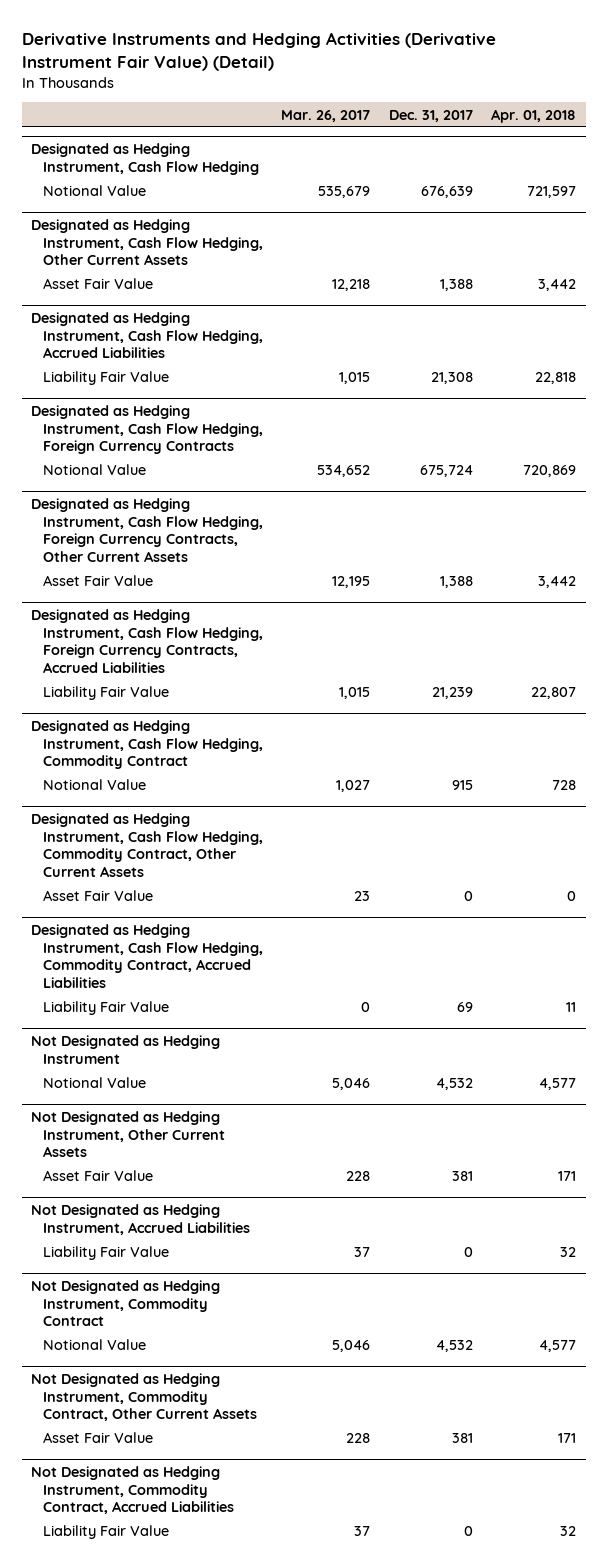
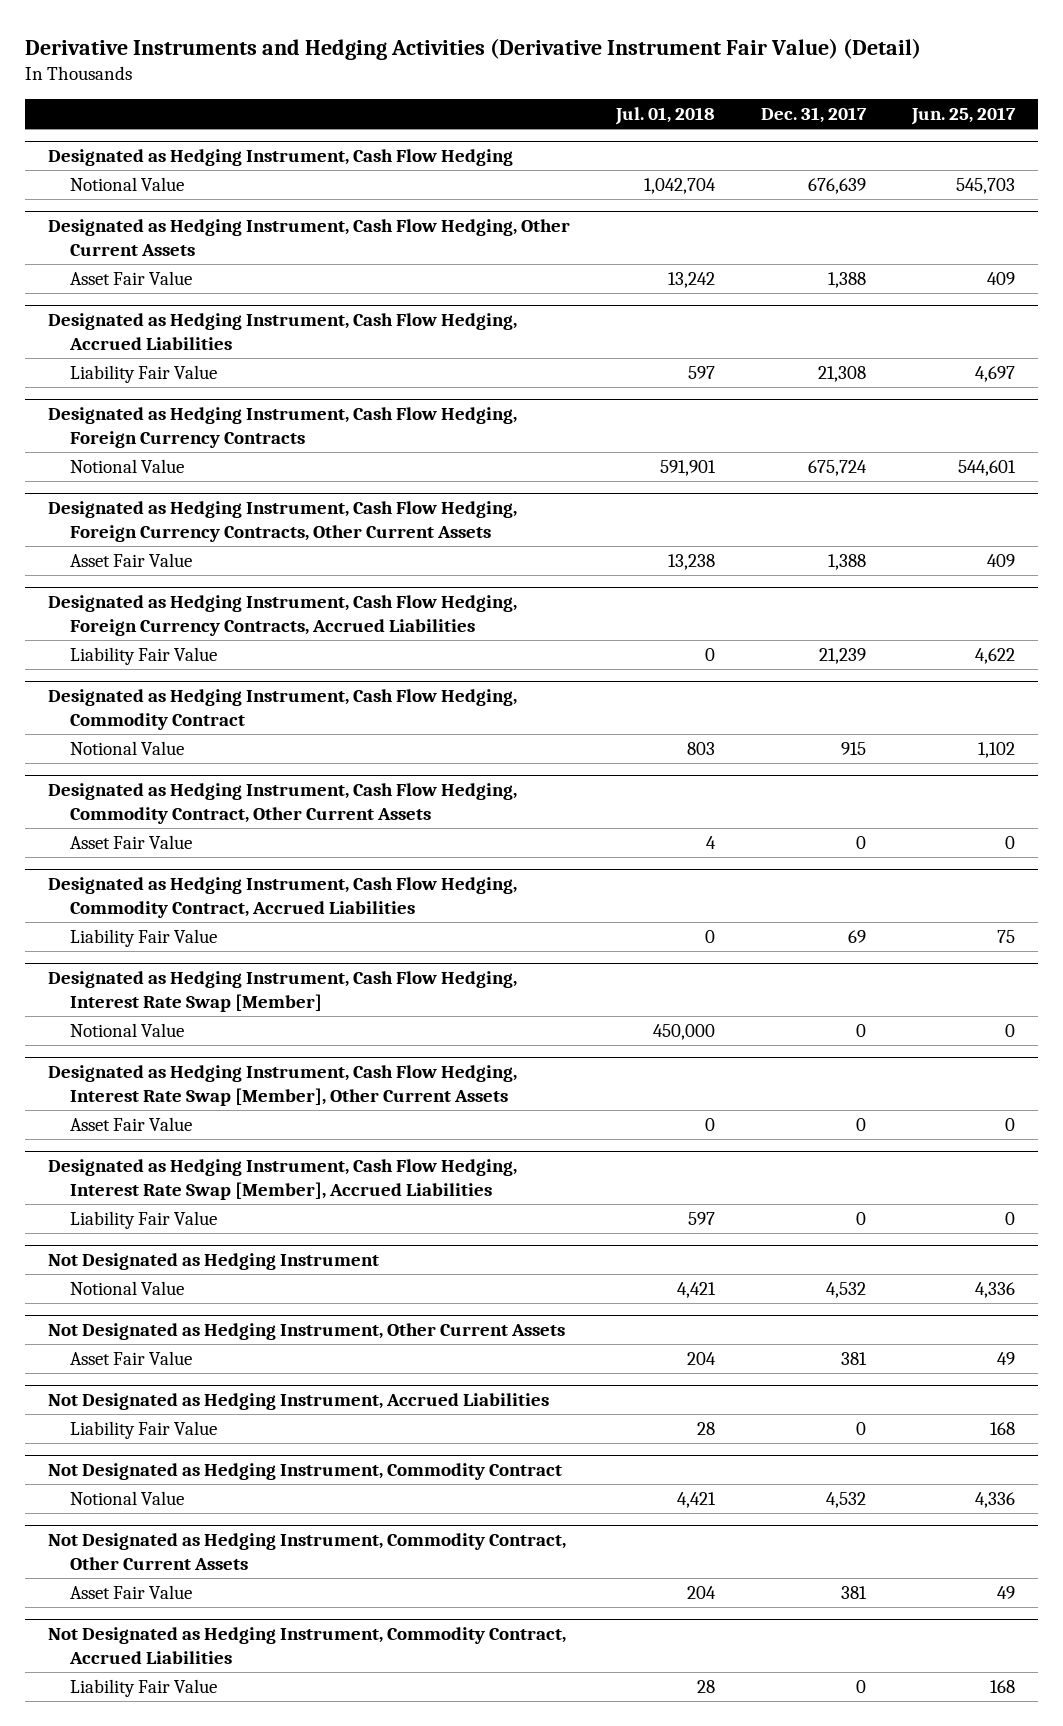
- | Mar. 26, 2017 | Dec. 31, 2017 | Apr. 01, 2018
+ | Jul. 01, 2018 | Dec. 31, 2017 | Jun. 25, 2017
+ Designated as Hedging Instrument, Cash Flow Hedging, Interest Rate Swap [Member]
+ Notional Value | 450,000 | 0 | 0
+ Designated as Hedging Instrument, Cash Flow Hedging, Interest Rate Swap [Member], Other Current Assets
+ Asset Fair Value | 0 | 0 | 0
+ Designated as Hedging Instrument, Cash Flow Hedging, Interest Rate Swap [Member], Accrued Liabilities
+ Liability Fair Value | 597 | 0 | 0

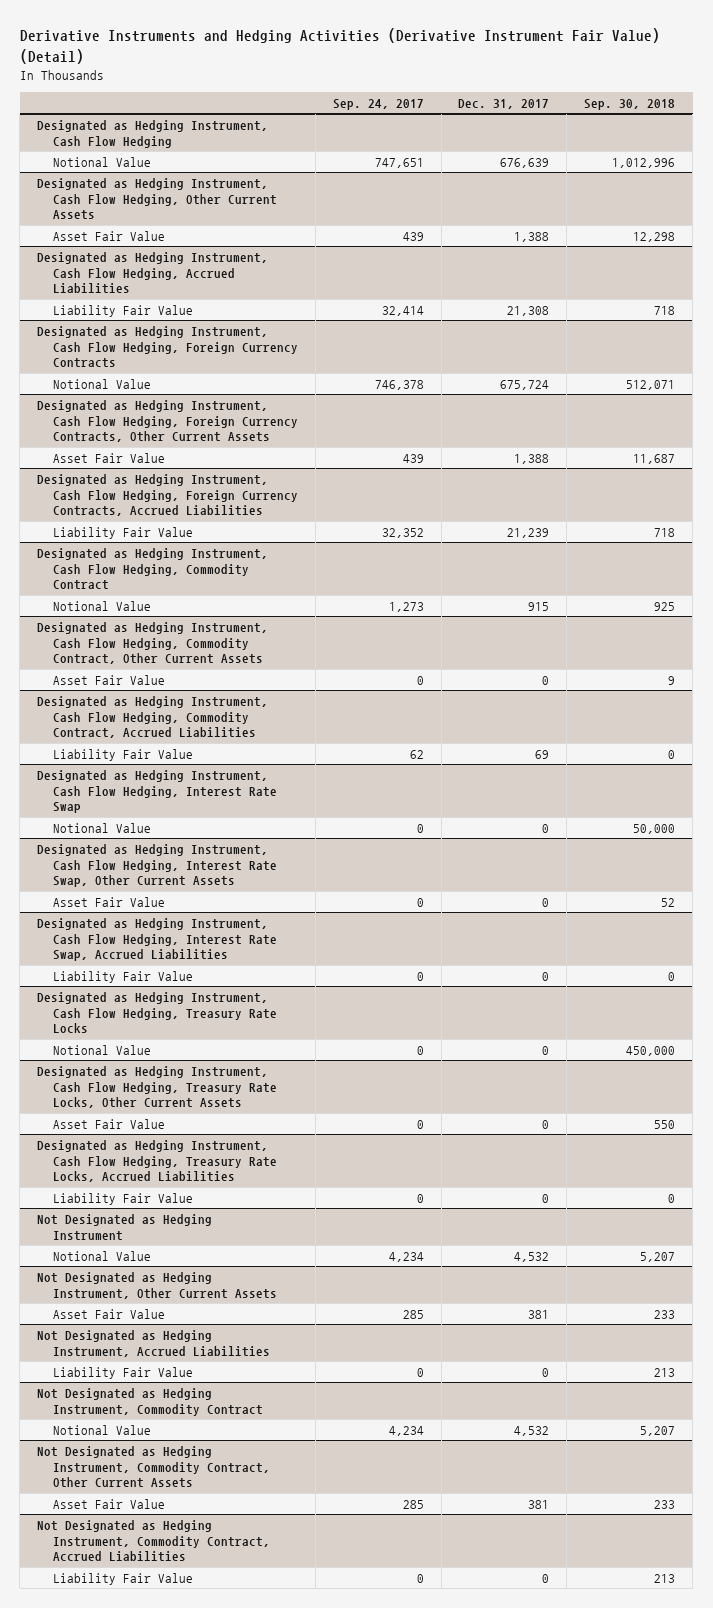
- | Jul. 01, 2018 | Dec. 31, 2017 | Jun. 25, 2017
+ | Sep. 24, 2017 | Dec. 31, 2017 | Sep. 30, 2018
- Designated as Hedging Instrument, Cash Flow Hedging, Interest Rate Swap [Member]
+ Designated as Hedging Instrument, Cash Flow Hedging, Interest Rate Swap
- Designated as Hedging Instrument, Cash Flow Hedging, Interest Rate Swap [Member], Other Current Assets
+ Designated as Hedging Instrument, Cash Flow Hedging, Interest Rate Swap, Other Current Assets
- Designated as Hedging Instrument, Cash Flow Hedging, Interest Rate Swap [Member], Accrued Liabilities
+ Designated as Hedging Instrument, Cash Flow Hedging, Interest Rate Swap, Accrued Liabilities
+ Designated as Hedging Instrument, Cash Flow Hedging, Treasury Rate Locks
+ Notional Value | 0 | 0 | 450,000
+ Designated as Hedging Instrument, Cash Flow Hedging, Treasury Rate Locks, Other Current Assets
+ Asset Fair Value | 0 | 0 | 550
+ Designated as Hedging Instrument, Cash Flow Hedging, Treasury Rate Locks, Accrued Liabilities
+ Liability Fair Value | 0 | 0 | 0

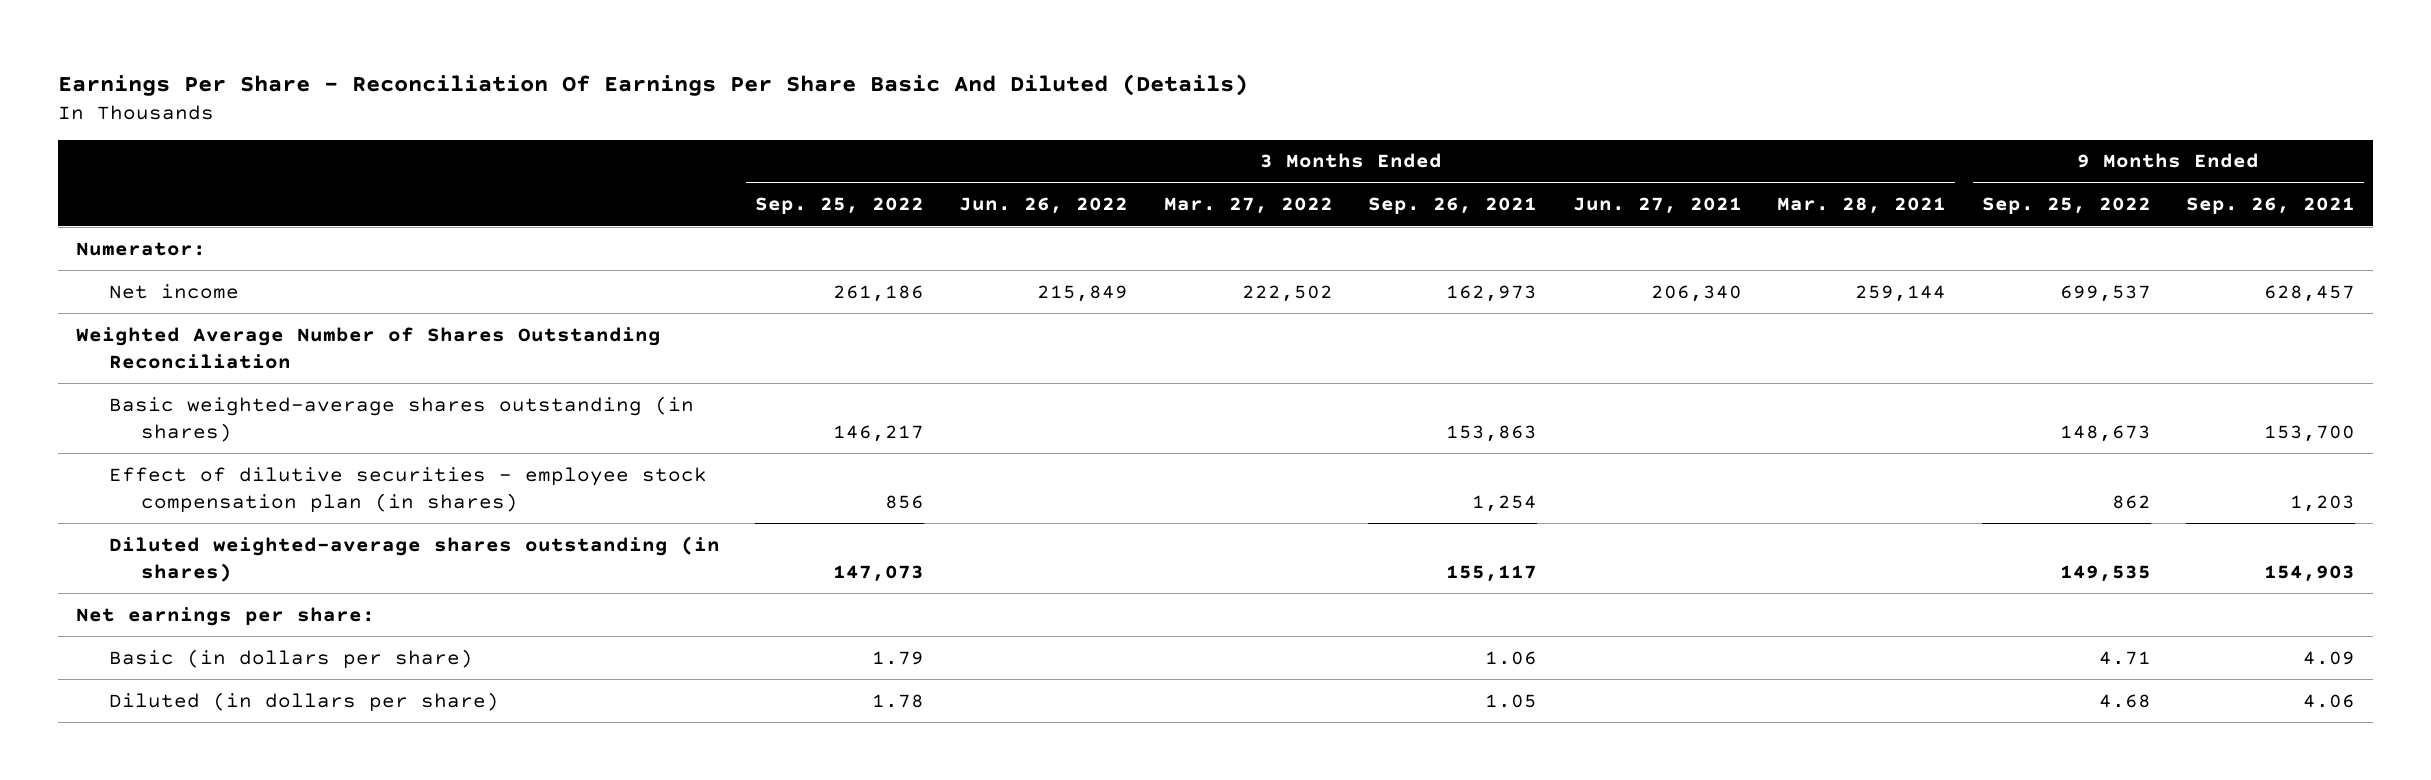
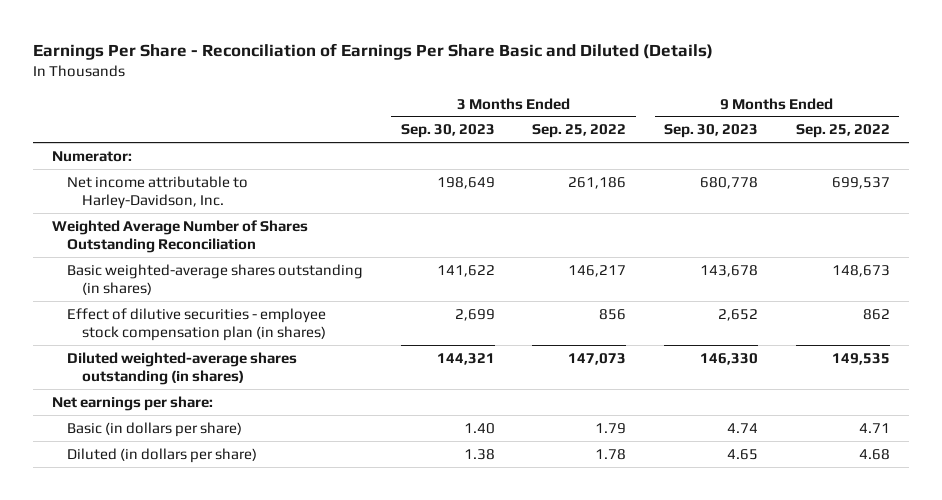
- Earnings Per Share - Reconciliation Of Earnings Per Share Basic And Diluted (Details)
+ Earnings Per Share - Reconciliation of Earnings Per Share Basic and Diluted (Details)
- | 3 Months Ended Sep. 25, 2022 | 3 Months Ended Jun. 26, 2022 | 3 Months Ended Mar. 27, 2022 | 3 Months Ended Sep. 26, 2021 | 3 Months Ended Jun. 27, 2021 | 3 Months Ended Mar. 28, 2021 | 9 Months Ended Sep. 25, 2022 | 9 Months Ended Sep. 26, 2021
+ | 3 Months Ended Sep. 30, 2023 | 3 Months Ended Sep. 25, 2022 | 9 Months Ended Sep. 30, 2023 | 9 Months Ended Sep. 25, 2022
- Net income | 261,186 | 215,849 | 222,502 | 162,973 | 206,340 | 259,144 | 699,537 | 628,457
+ Net income attributable to Harley-Davidson, Inc. | 198,649 | 261,186 | 680,778 | 699,537

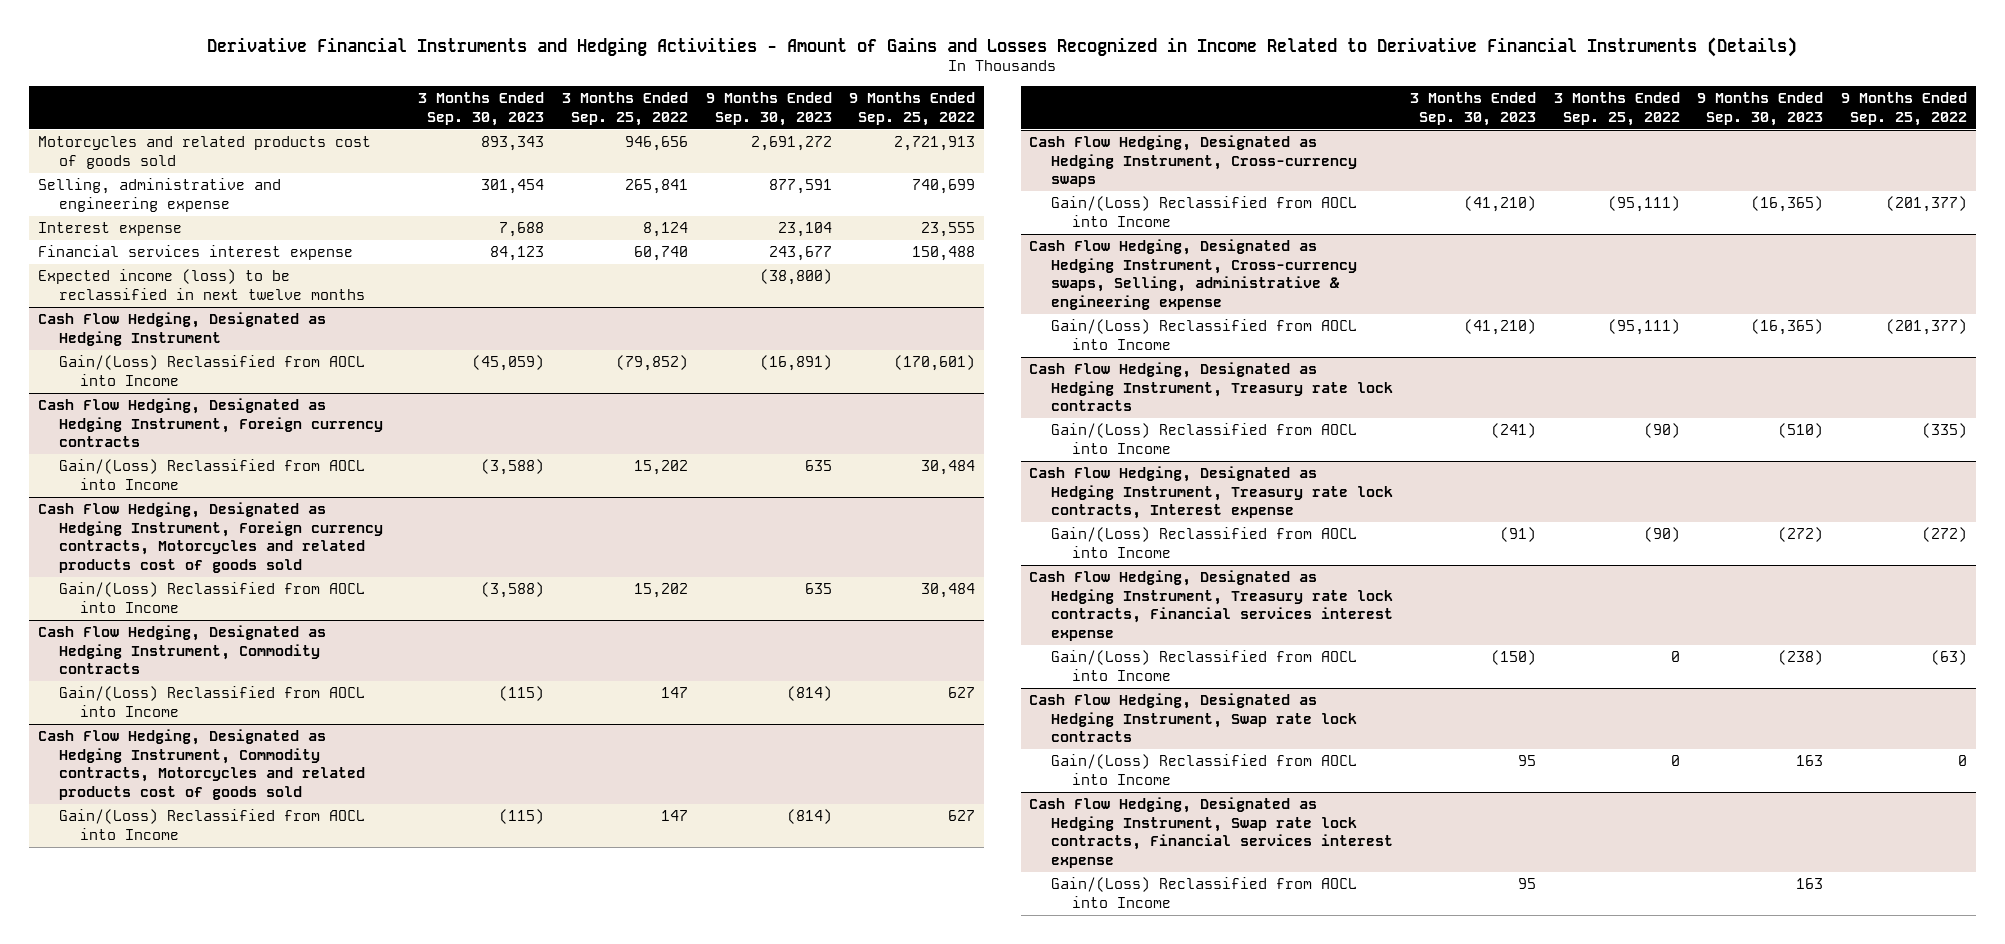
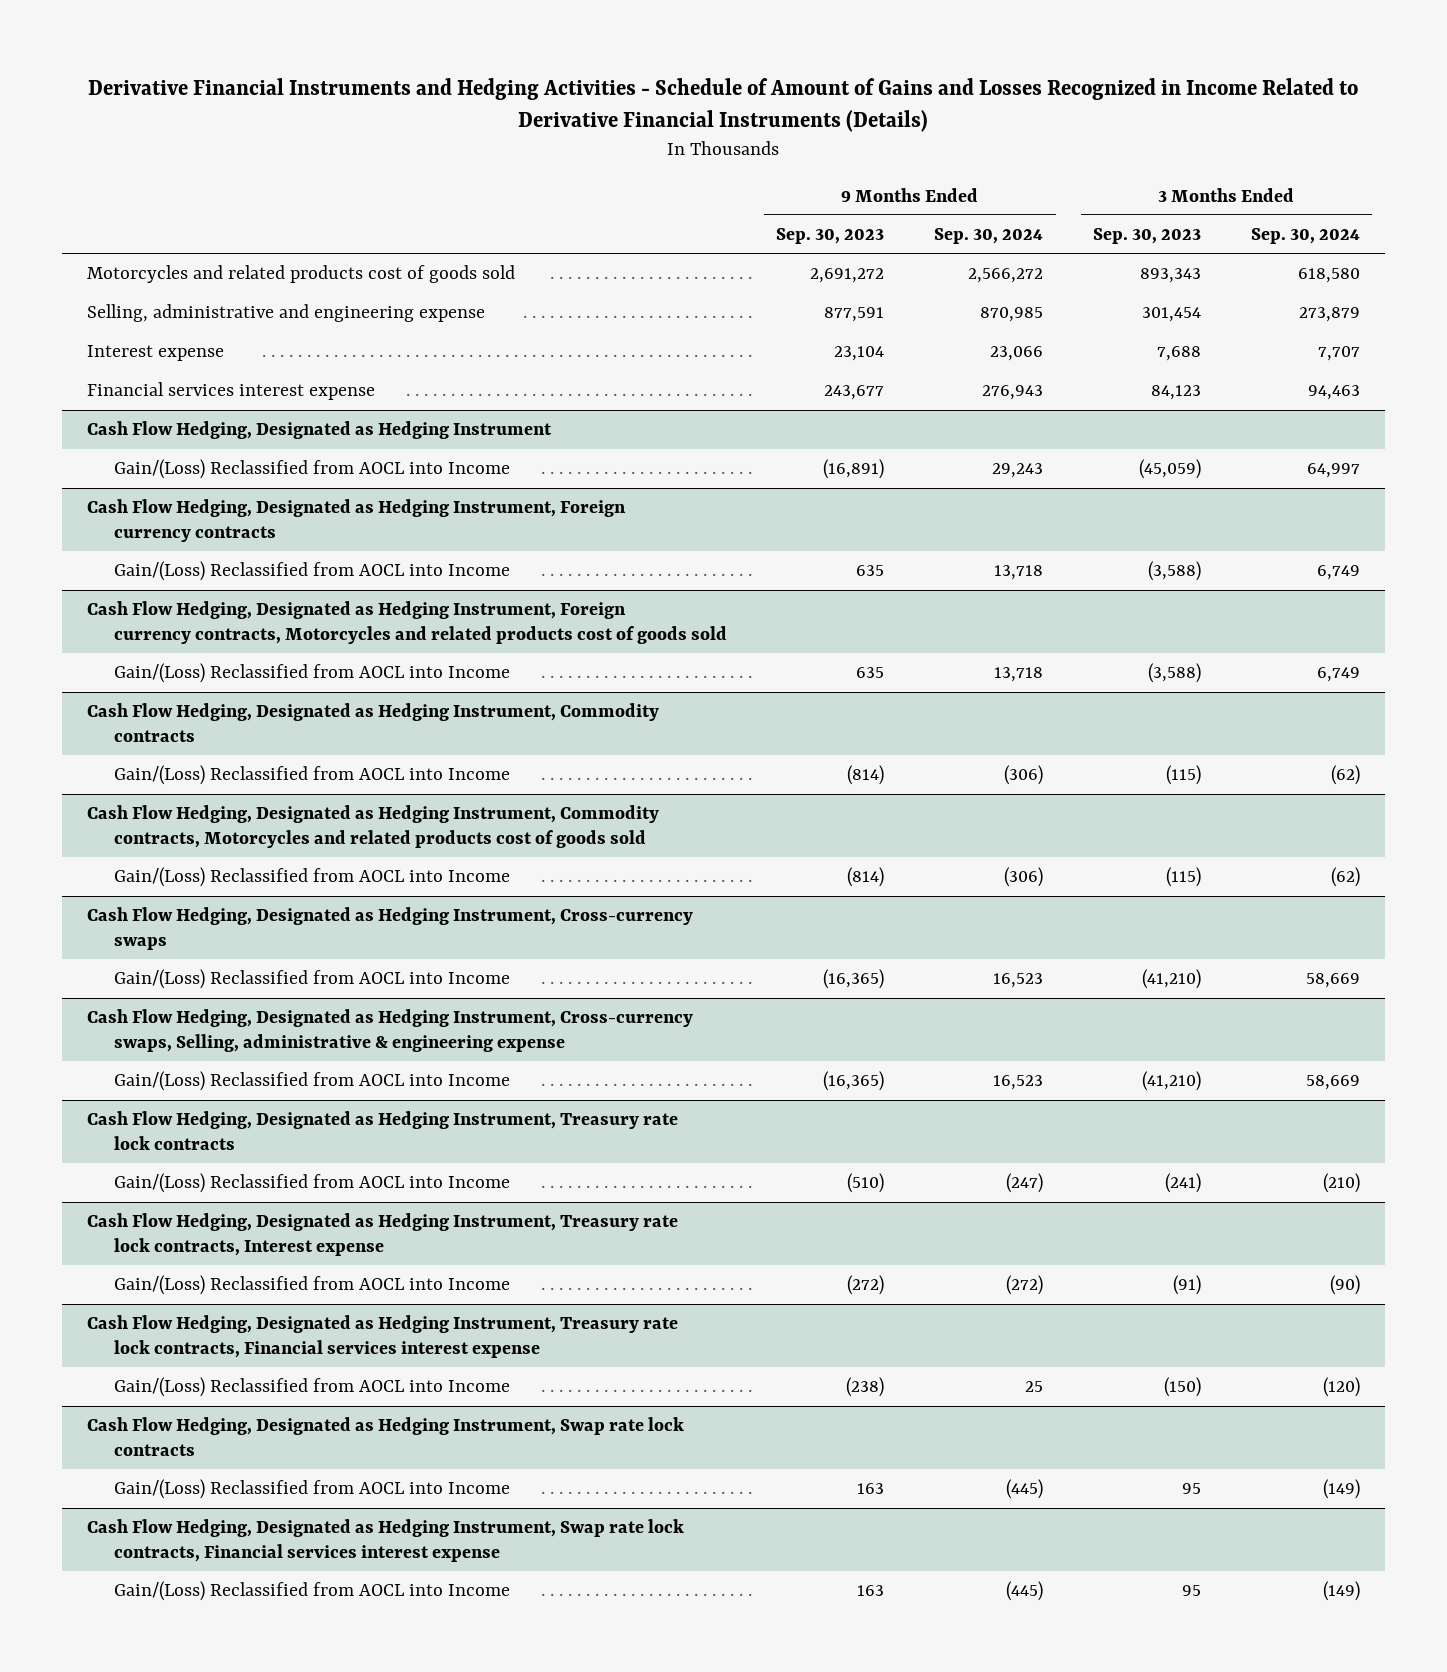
- Derivative Financial Instruments and Hedging Activities - Amount of Gains and Losses Recognized in Income Related to Derivative Financial Instruments (Details)
+ Derivative Financial Instruments and Hedging Activities - Schedule of Amount of Gains and Losses Recognized in Income Related to Derivative Financial Instruments (Details)
- | 3 Months Ended Sep. 30, 2023 | 3 Months Ended Sep. 25, 2022 | 9 Months Ended Sep. 30, 2023 | 9 Months Ended Sep. 25, 2022
+ | 9 Months Ended Sep. 30, 2023 | 9 Months Ended Sep. 30, 2024 | 3 Months Ended Sep. 30, 2023 | 3 Months Ended Sep. 30, 2024
- Expected income (loss) to be reclassified in next twelve months | | | (38,800) |

